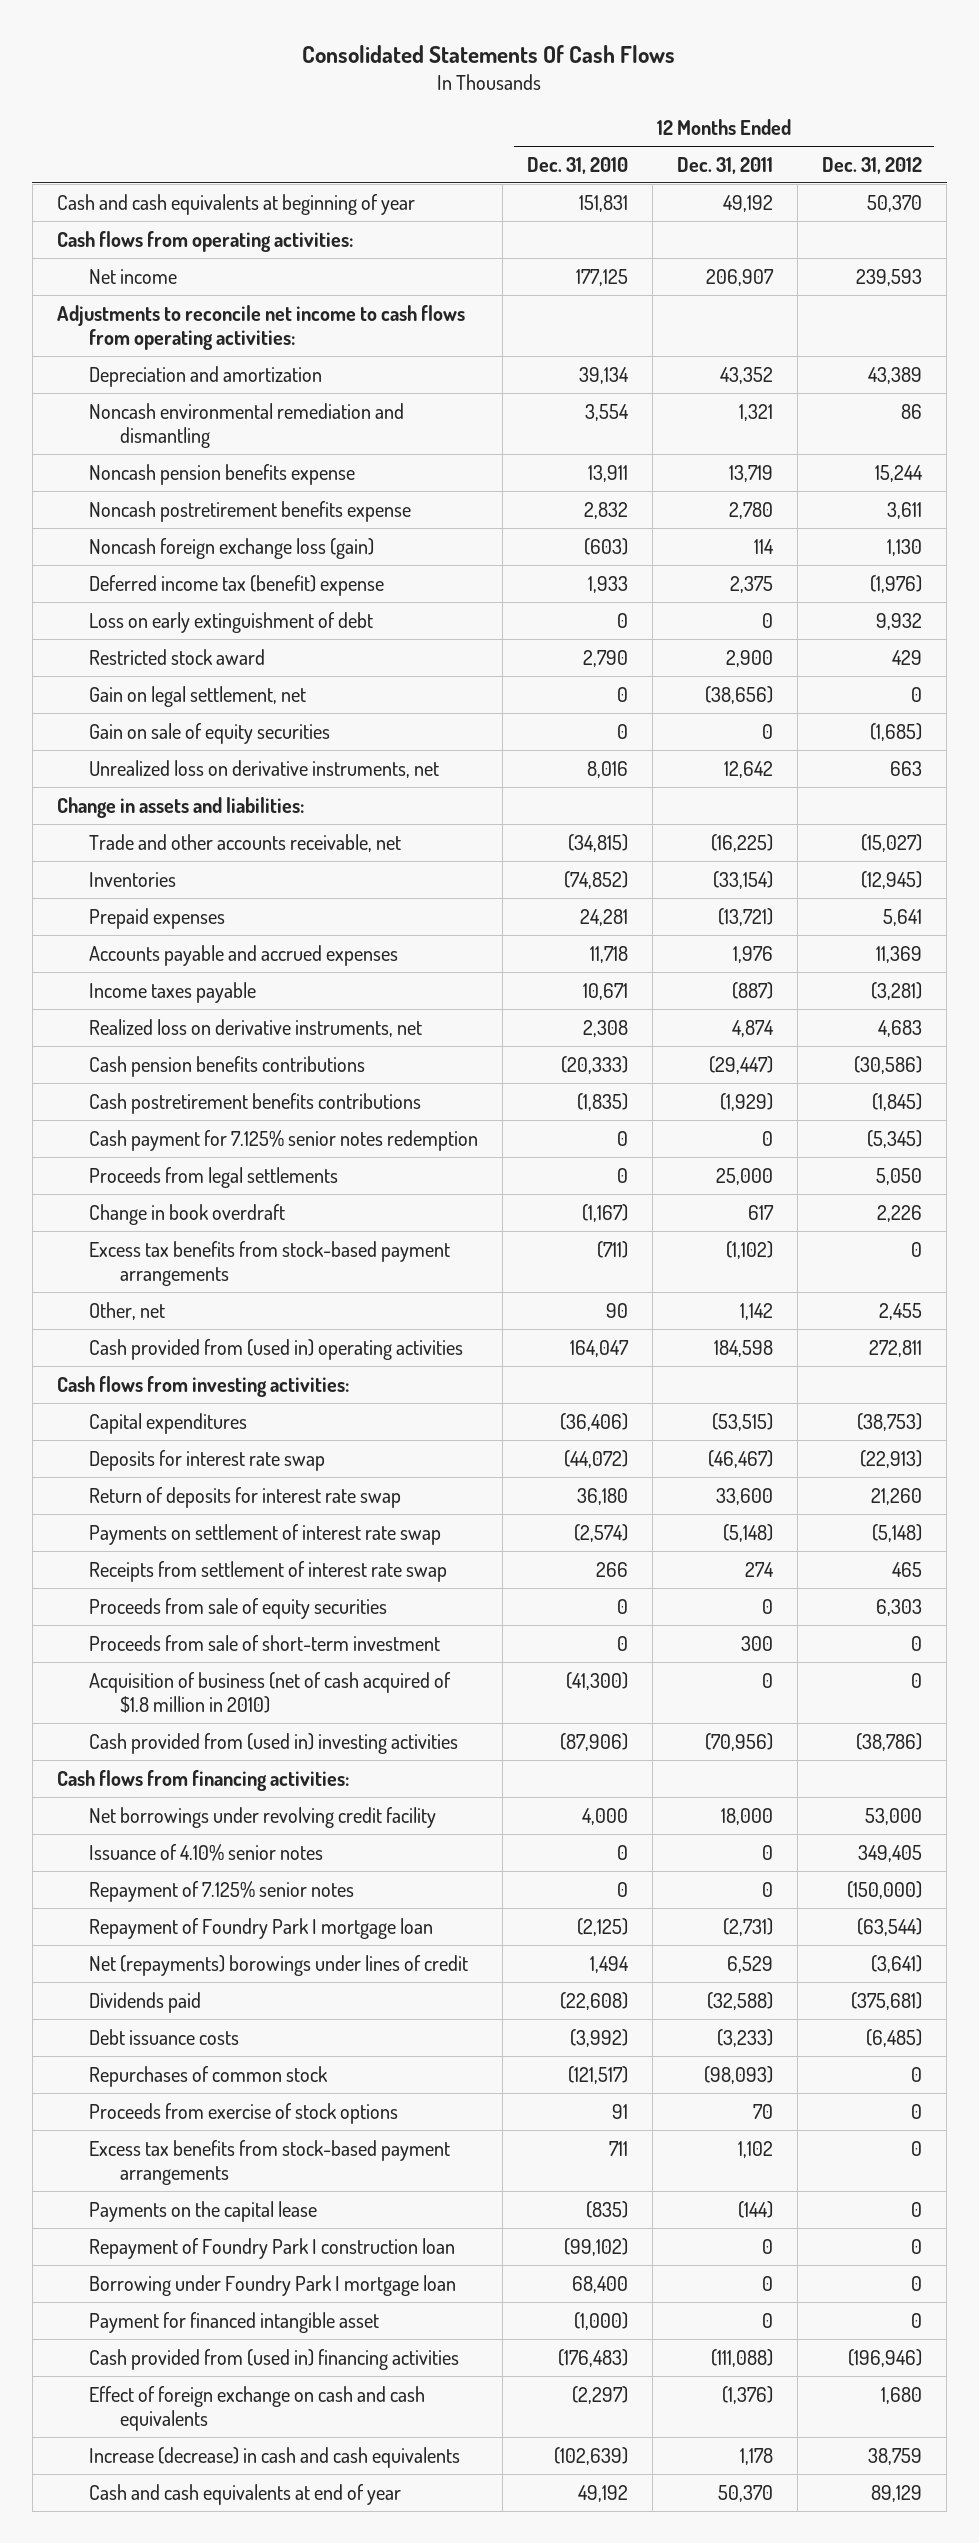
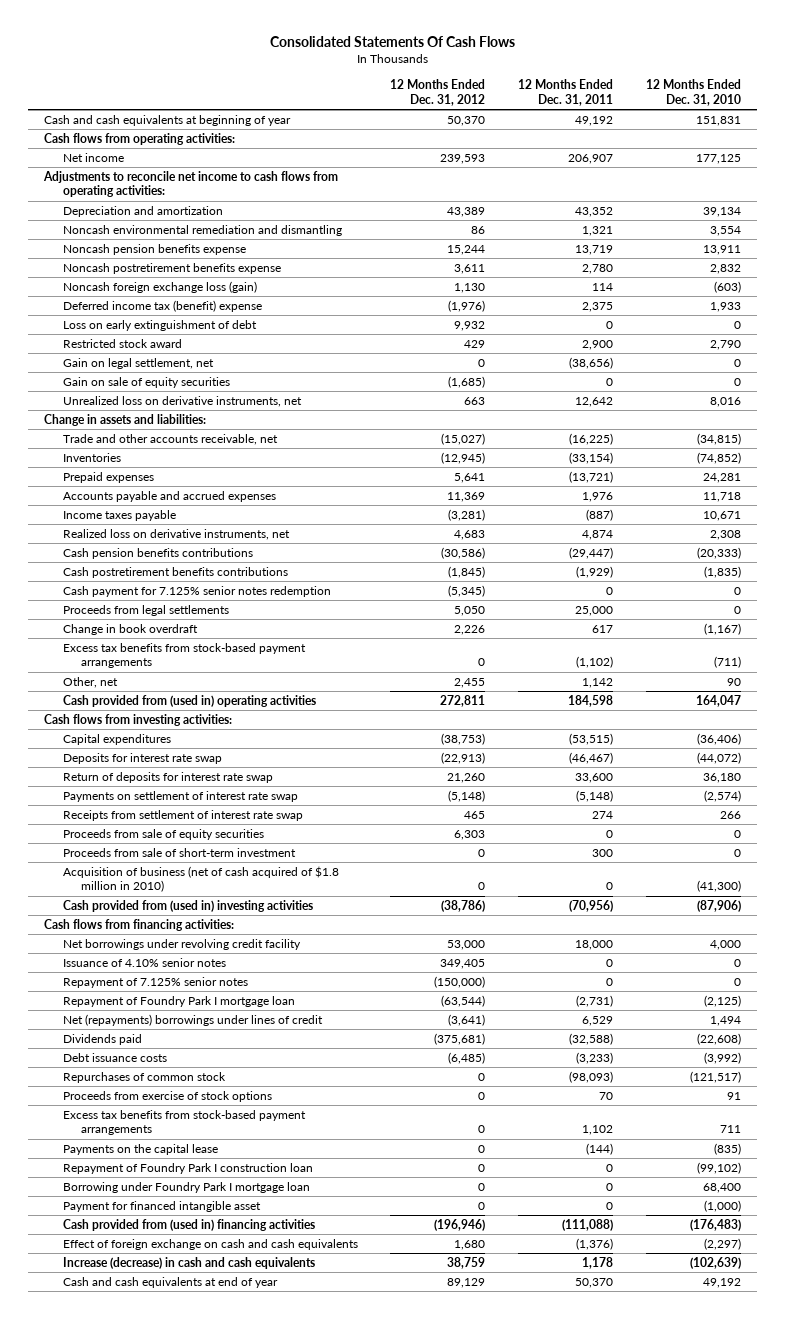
- | 12 Months Ended Dec. 31, 2010 | 12 Months Ended Dec. 31, 2011 | 12 Months Ended Dec. 31, 2012
+ | 12 Months Ended Dec. 31, 2012 | 12 Months Ended Dec. 31, 2011 | 12 Months Ended Dec. 31, 2010
- Net (repayments) borowings under lines of credit | 1,494 | 6,529 | (3,641)
+ Net (repayments) borrowings under lines of credit | (3,641) | 6,529 | 1,494

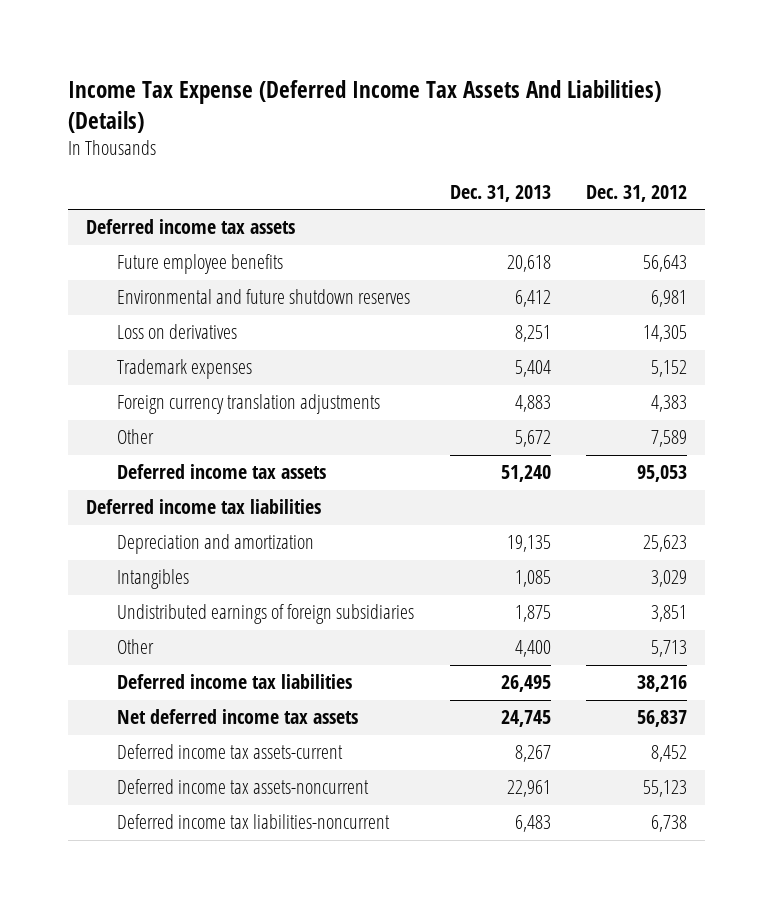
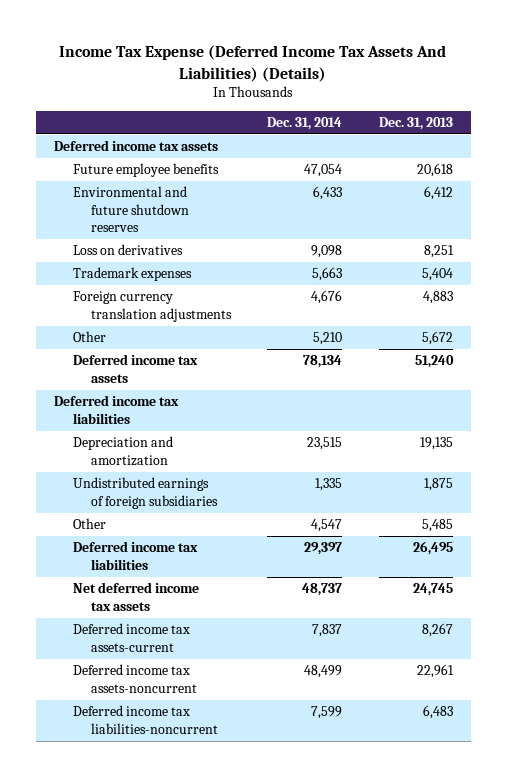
- | Dec. 31, 2013 | Dec. 31, 2012
+ | Dec. 31, 2014 | Dec. 31, 2013
- Intangibles | 1,085 | 3,029
- Other | 4,400 | 5,713
+ Other | 4,547 | 5,485

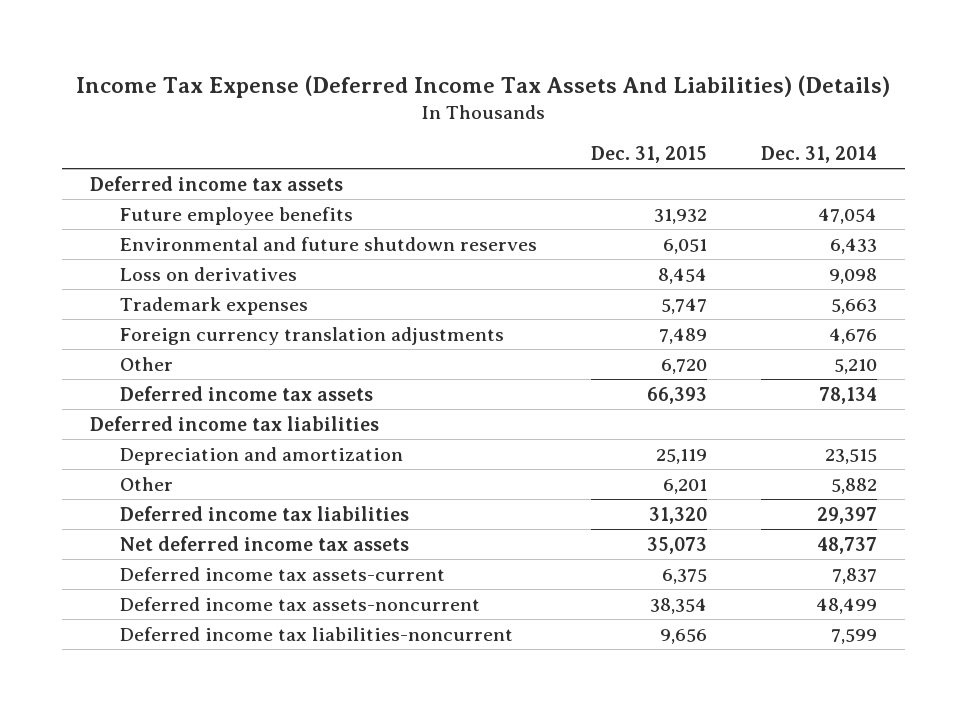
- | Dec. 31, 2014 | Dec. 31, 2013
+ | Dec. 31, 2015 | Dec. 31, 2014
- Undistributed earnings of foreign subsidiaries | 1,335 | 1,875
- Other | 4,547 | 5,485
+ Other | 6,201 | 5,882

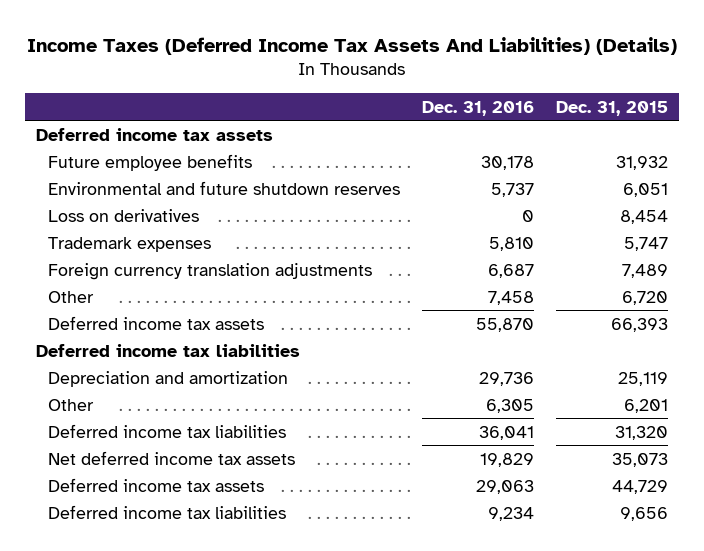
- Income Tax Expense (Deferred Income Tax Assets And Liabilities) (Details)
+ Income Taxes (Deferred Income Tax Assets And Liabilities) (Details)
- | Dec. 31, 2015 | Dec. 31, 2014
+ | Dec. 31, 2016 | Dec. 31, 2015
- Deferred income tax assets-current | 6,375 | 7,837
- Deferred income tax assets-noncurrent | 38,354 | 48,499
- Deferred income tax liabilities-noncurrent | 9,656 | 7,599
+ Deferred income tax assets | 29,063 | 44,729
+ Deferred income tax liabilities | 9,234 | 9,656

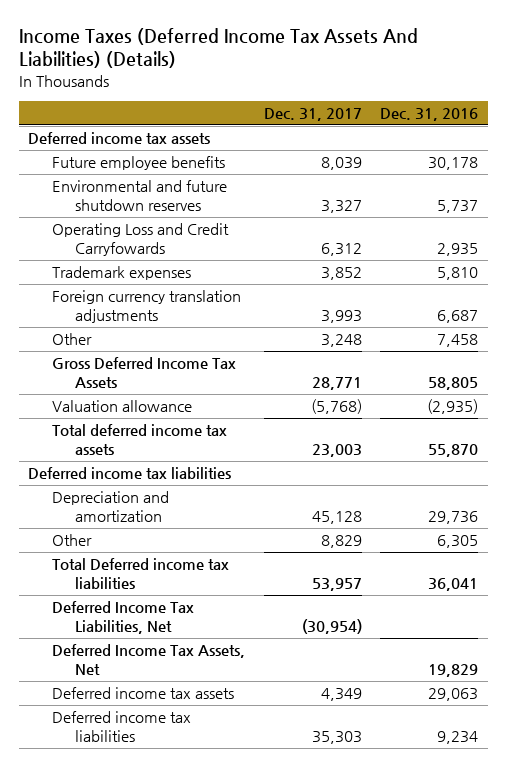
- | Dec. 31, 2016 | Dec. 31, 2015
+ | Dec. 31, 2017 | Dec. 31, 2016
- Loss on derivatives | 0 | 8,454
+ Operating Loss and Credit Carryfowards | 6,312 | 2,935
- Deferred income tax assets | 55,870 | 66,393
+ Gross Deferred Income Tax Assets | 28,771 | 58,805
+ Valuation allowance | (5,768) | (2,935)
+ Total deferred income tax assets | 23,003 | 55,870
- Deferred income tax liabilities | 36,041 | 31,320
- Net deferred income tax assets | 19,829 | 35,073
+ Total Deferred income tax liabilities | 53,957 | 36,041
+ Deferred Income Tax Liabilities, Net | (30,954) |
+ Deferred Income Tax Assets, Net | | 19,829

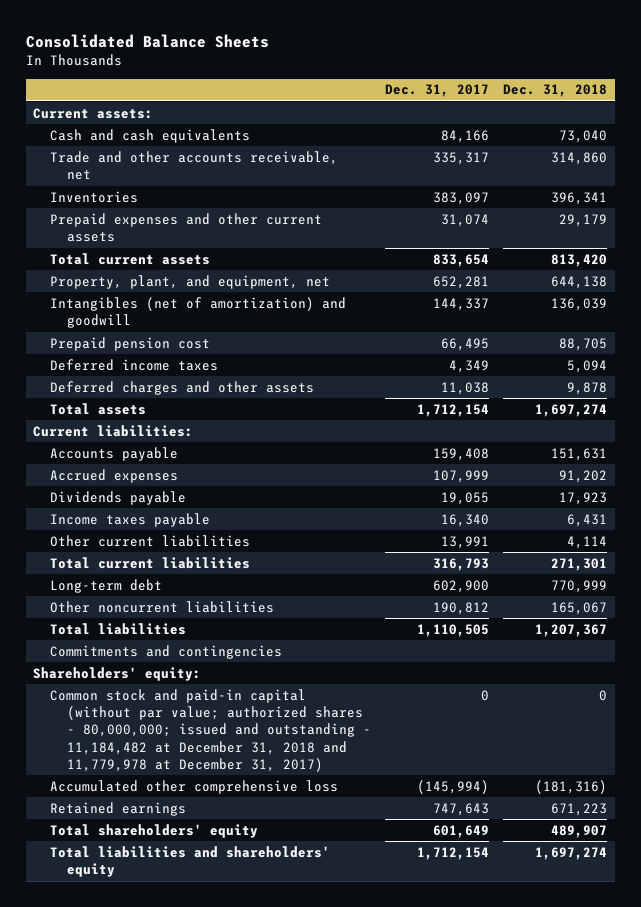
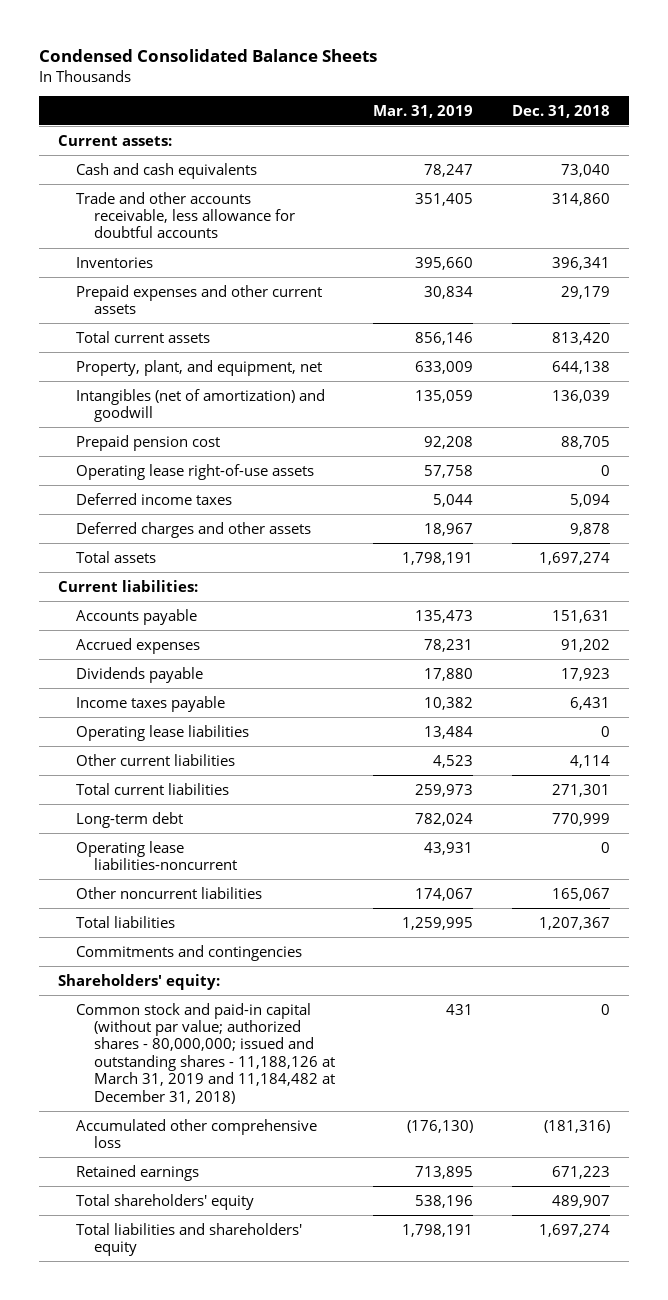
- Consolidated Balance Sheets
+ Condensed Consolidated Balance Sheets
- | Dec. 31, 2017 | Dec. 31, 2018
+ | Mar. 31, 2019 | Dec. 31, 2018
- Trade and other accounts receivable, net | 335,317 | 314,860
+ Trade and other accounts receivable, less allowance for doubtful accounts | 351,405 | 314,860
+ Operating lease right-of-use assets | 57,758 | 0
+ Operating lease liabilities | 13,484 | 0
+ Operating lease liabilities-noncurrent | 43,931 | 0
- Common stock and paid-in capital (without par value; authorized shares - 80,000,000; issued and outstanding - 11,184,482 at December 31, 2018 and 11,779,978 at December 31, 2017) | 0 | 0
+ Common stock and paid-in capital (without par value; authorized shares - 80,000,000; issued and outstanding shares - 11,188,126 at March 31, 2019 and 11,184,482 at December 31, 2018) | 431 | 0

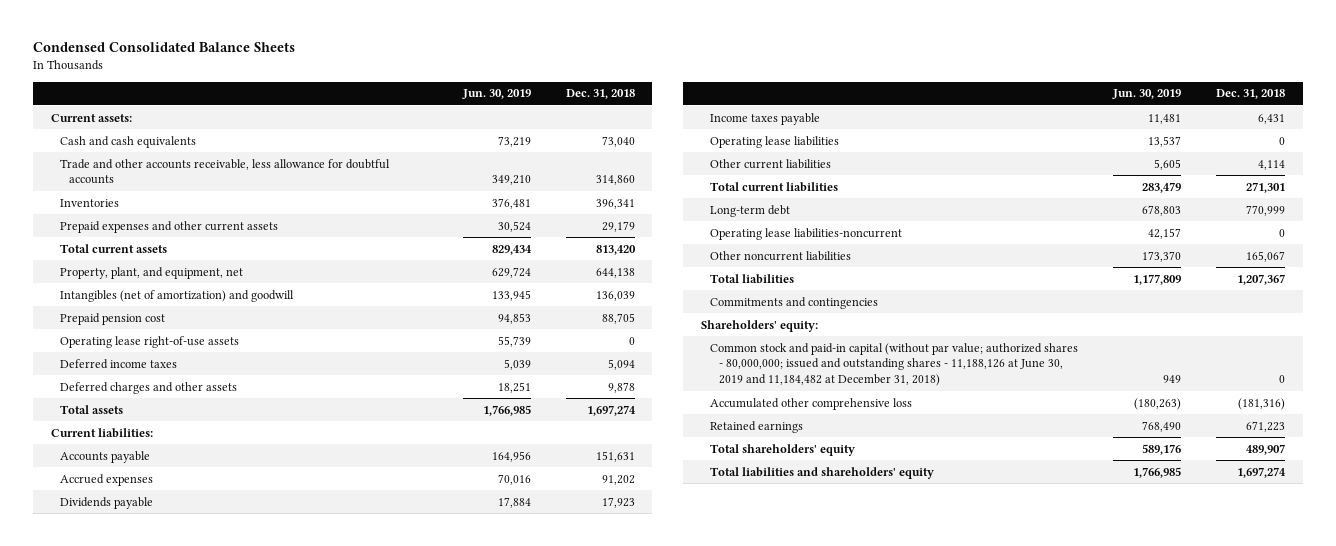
- | Mar. 31, 2019 | Dec. 31, 2018
+ | Jun. 30, 2019 | Dec. 31, 2018
- Common stock and paid-in capital (without par value; authorized shares - 80,000,000; issued and outstanding shares - 11,188,126 at March 31, 2019 and 11,184,482 at December 31, 2018) | 431 | 0
+ Common stock and paid-in capital (without par value; authorized shares - 80,000,000; issued and outstanding shares - 11,188,126 at June 30, 2019 and 11,184,482 at December 31, 2018) | 949 | 0

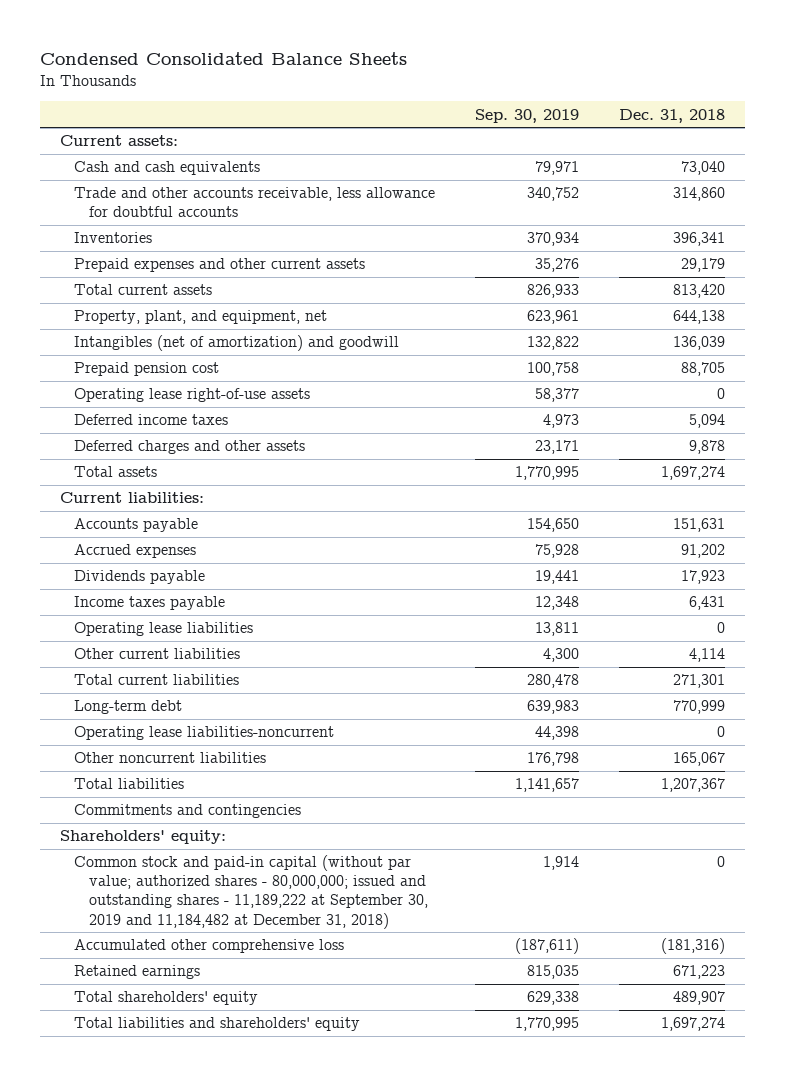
- | Jun. 30, 2019 | Dec. 31, 2018
+ | Sep. 30, 2019 | Dec. 31, 2018
- Common stock and paid-in capital (without par value; authorized shares - 80,000,000; issued and outstanding shares - 11,188,126 at June 30, 2019 and 11,184,482 at December 31, 2018) | 949 | 0
+ Common stock and paid-in capital (without par value; authorized shares - 80,000,000; issued and outstanding shares - 11,189,222 at September 30, 2019 and 11,184,482 at December 31, 2018) | 1,914 | 0

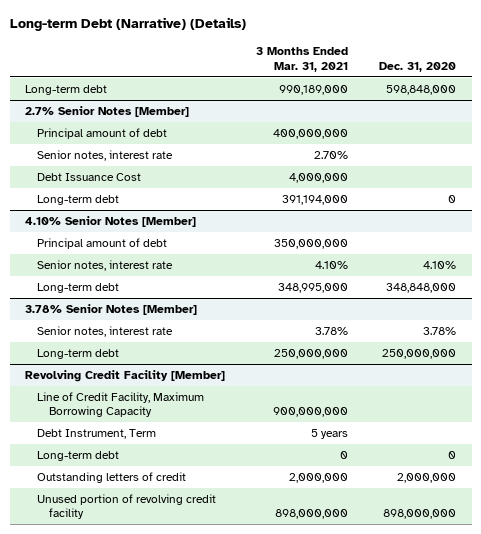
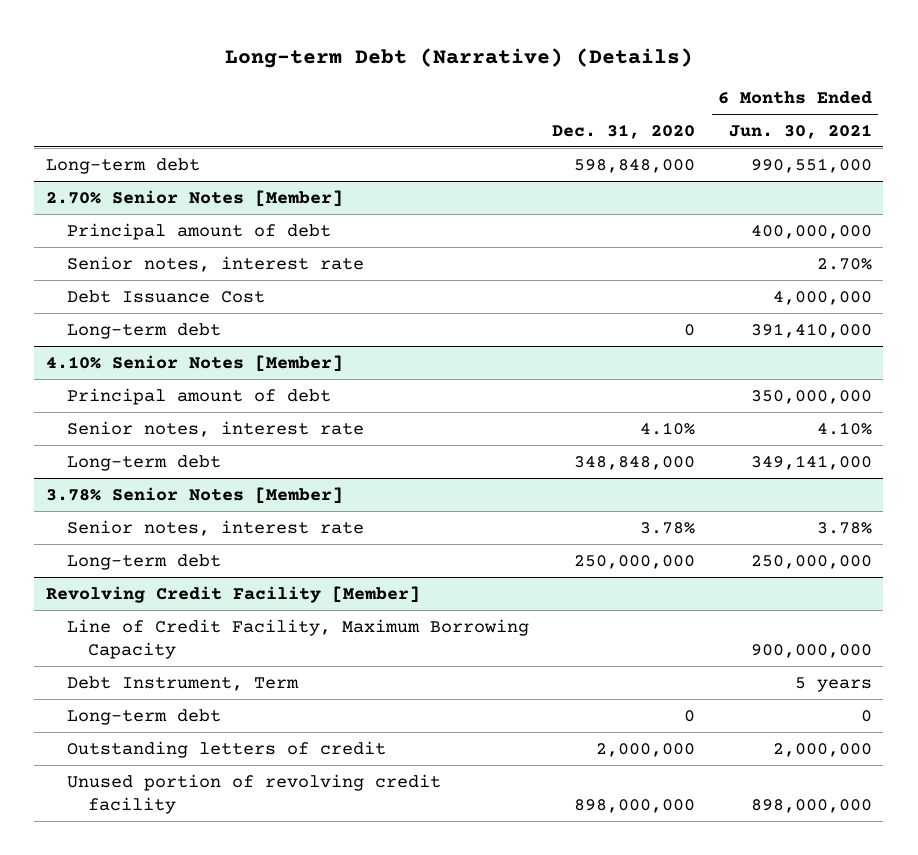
- | 3 Months Ended Mar. 31, 2021 | Dec. 31, 2020
+ | Dec. 31, 2020 | 6 Months Ended Jun. 30, 2021
- 2.7% Senior Notes [Member]
+ 2.70% Senior Notes [Member]

